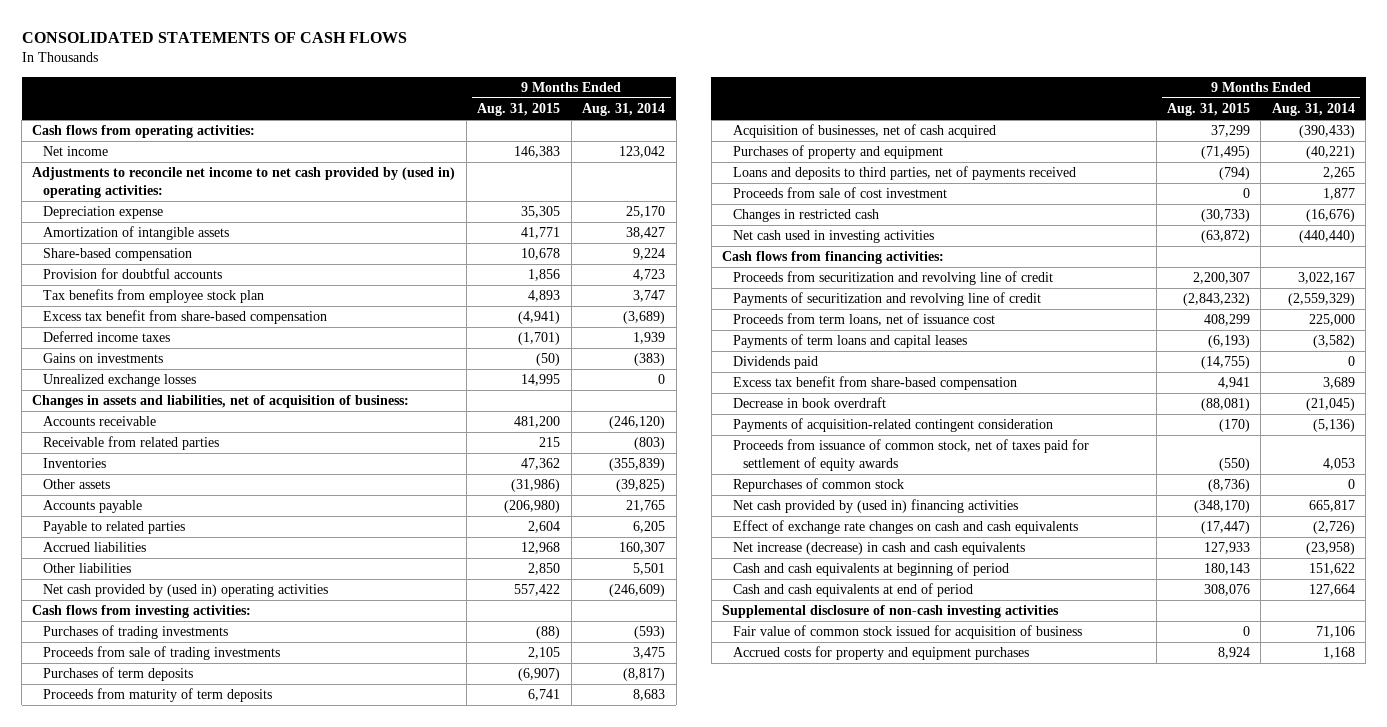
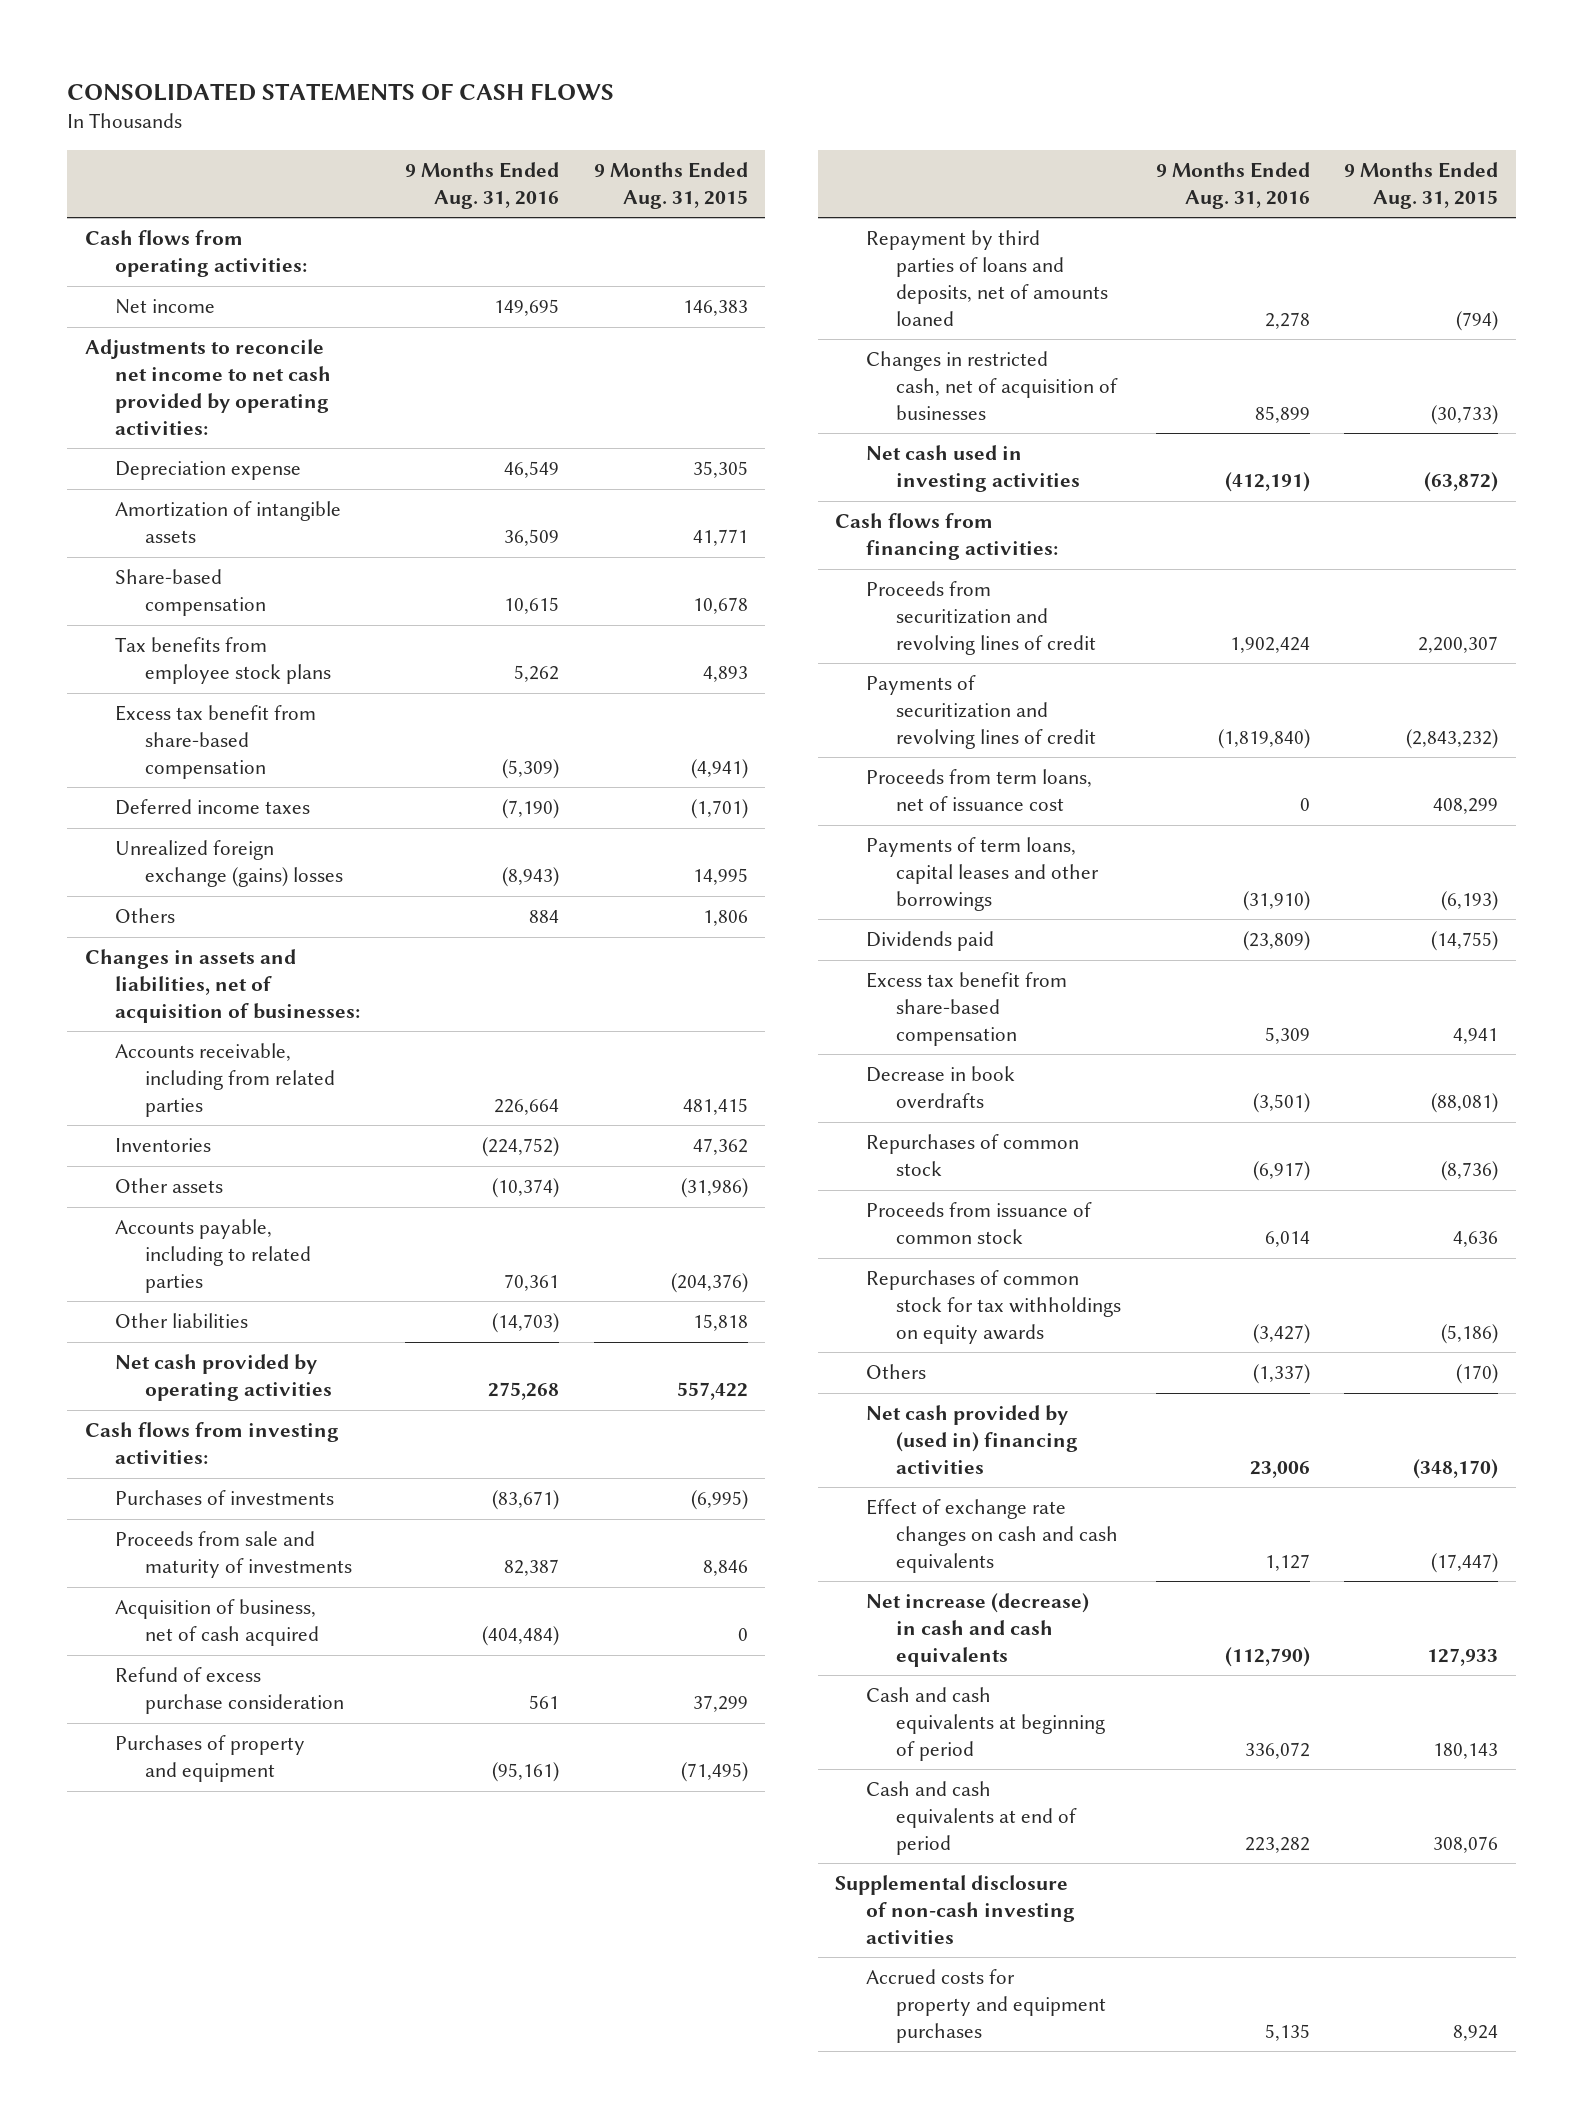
- | 9 Months Ended Aug. 31, 2015 | 9 Months Ended Aug. 31, 2014
+ | 9 Months Ended Aug. 31, 2016 | 9 Months Ended Aug. 31, 2015
- Adjustments to reconcile net income to net cash provided by (used in) operating activities:
+ Adjustments to reconcile net income to net cash provided by operating activities:
- Provision for doubtful accounts | 1,856 | 4,723
- Tax benefits from employee stock plan | 4,893 | 3,747
+ Tax benefits from employee stock plans | 5,262 | 4,893
- Gains on investments | (50) | (383)
- Unrealized exchange losses | 14,995 | 0
- Changes in assets and liabilities, net of acquisition of business:
- Accounts receivable | 481,200 | (246,120)
- Receivable from related parties | 215 | (803)
+ Unrealized foreign exchange (gains) losses | (8,943) | 14,995
+ Others | 884 | 1,806
+ Changes in assets and liabilities, net of acquisition of businesses:
+ Accounts receivable, including from related parties | 226,664 | 481,415
- Accounts payable | (206,980) | 21,765
- Payable to related parties | 2,604 | 6,205
- Accrued liabilities | 12,968 | 160,307
- Other liabilities | 2,850 | 5,501
- Net cash provided by (used in) operating activities | 557,422 | (246,609)
+ Accounts payable, including to related parties | 70,361 | (204,376)
+ Other liabilities | (14,703) | 15,818
+ Net cash provided by operating activities | 275,268 | 557,422
- Purchases of trading investments | (88) | (593)
- Proceeds from sale of trading investments | 2,105 | 3,475
- Purchases of term deposits | (6,907) | (8,817)
- Proceeds from maturity of term deposits | 6,741 | 8,683
- Acquisition of businesses, net of cash acquired | 37,299 | (390,433)
+ Purchases of investments | (83,671) | (6,995)
+ Proceeds from sale and maturity of investments | 82,387 | 8,846
+ Acquisition of business, net of cash acquired | (404,484) | 0
+ Refund of excess purchase consideration | 561 | 37,299
- Loans and deposits to third parties, net of payments received | (794) | 2,265
- Proceeds from sale of cost investment | 0 | 1,877
- Changes in restricted cash | (30,733) | (16,676)
+ Repayment by third parties of loans and deposits, net of amounts loaned | 2,278 | (794)
+ Changes in restricted cash, net of acquisition of businesses | 85,899 | (30,733)
- Proceeds from securitization and revolving line of credit | 2,200,307 | 3,022,167
- Payments of securitization and revolving line of credit | (2,843,232) | (2,559,329)
+ Proceeds from securitization and revolving lines of credit | 1,902,424 | 2,200,307
+ Payments of securitization and revolving lines of credit | (1,819,840) | (2,843,232)
- Payments of term loans and capital leases | (6,193) | (3,582)
+ Payments of term loans, capital leases and other borrowings | (31,910) | (6,193)
- Decrease in book overdraft | (88,081) | (21,045)
- Payments of acquisition-related contingent consideration | (170) | (5,136)
- Proceeds from issuance of common stock, net of taxes paid for settlement of equity awards | (550) | 4,053
+ Decrease in book overdrafts | (3,501) | (88,081)
+ Proceeds from issuance of common stock | 6,014 | 4,636
+ Repurchases of common stock for tax withholdings on equity awards | (3,427) | (5,186)
+ Others | (1,337) | (170)
- Fair value of common stock issued for acquisition of business | 0 | 71,106

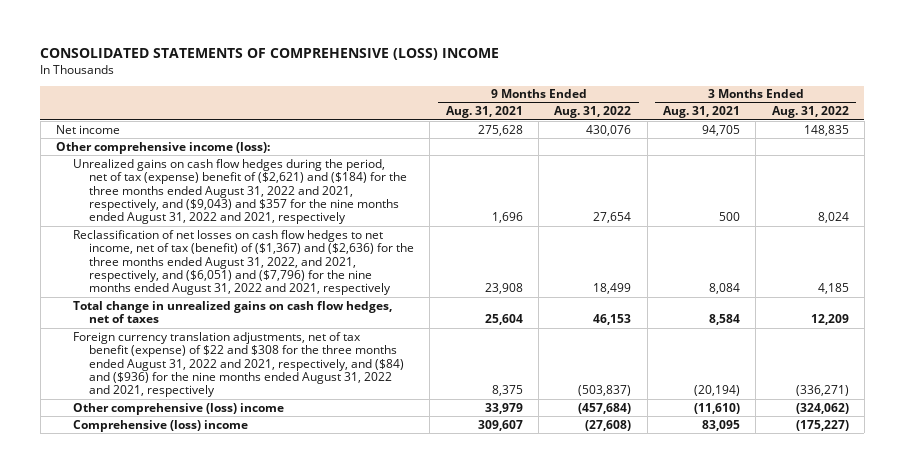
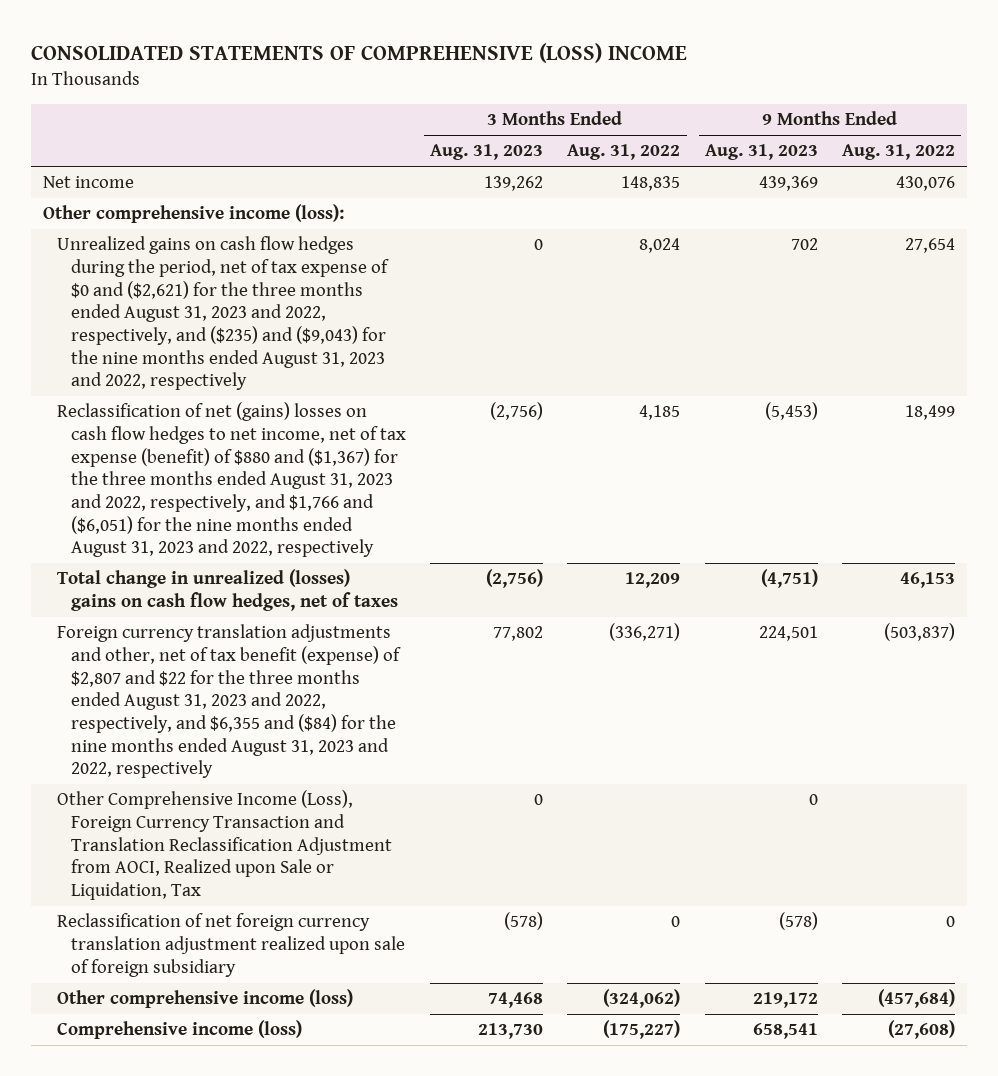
- | 9 Months Ended Aug. 31, 2021 | 9 Months Ended Aug. 31, 2022 | 3 Months Ended Aug. 31, 2021 | 3 Months Ended Aug. 31, 2022
+ | 3 Months Ended Aug. 31, 2023 | 3 Months Ended Aug. 31, 2022 | 9 Months Ended Aug. 31, 2023 | 9 Months Ended Aug. 31, 2022
- Unrealized gains on cash flow hedges during the period, net of tax (expense) benefit of ($2,621) and ($184) for the three months ended August 31, 2022 and 2021, respectively, and ($9,043) and $357 for the nine months ended August 31, 2022 and 2021, respectively | 1,696 | 27,654 | 500 | 8,024
- Reclassification of net losses on cash flow hedges to net income, net of tax (benefit) of ($1,367) and ($2,636) for the three months ended August 31, 2022, and 2021, respectively, and ($6,051) and ($7,796) for the nine months ended August 31, 2022 and 2021, respectively | 23,908 | 18,499 | 8,084 | 4,185
- Total change in unrealized gains on cash flow hedges, net of taxes | 25,604 | 46,153 | 8,584 | 12,209
- Foreign currency translation adjustments, net of tax benefit (expense) of $22 and $308 for the three months ended August 31, 2022 and 2021, respectively, and ($84) and ($936) for the nine months ended August 31, 2022 and 2021, respectively | 8,375 | (503,837) | (20,194) | (336,271)
- Other comprehensive (loss) income | 33,979 | (457,684) | (11,610) | (324,062)
- Comprehensive (loss) income | 309,607 | (27,608) | 83,095 | (175,227)
+ Unrealized gains on cash flow hedges during the period, net of tax expense of $0 and ($2,621) for the three months ended August 31, 2023 and 2022, respectively, and ($235) and ($9,043) for the nine months ended August 31, 2023 and 2022, respectively | 0 | 8,024 | 702 | 27,654
+ Reclassification of net (gains) losses on cash flow hedges to net income, net of tax expense (benefit) of $880 and ($1,367) for the three months ended August 31, 2023 and 2022, respectively, and $1,766 and ($6,051) for the nine months ended August 31, 2023 and 2022, respectively | (2,756) | 4,185 | (5,453) | 18,499
+ Total change in unrealized (losses) gains on cash flow hedges, net of taxes | (2,756) | 12,209 | (4,751) | 46,153
+ Foreign currency translation adjustments and other, net of tax benefit (expense) of $2,807 and $22 for the three months ended August 31, 2023 and 2022, respectively, and $6,355 and ($84) for the nine months ended August 31, 2023 and 2022, respectively | 77,802 | (336,271) | 224,501 | (503,837)
+ Other Comprehensive Income (Loss), Foreign Currency Transaction and Translation Reclassification Adjustment from AOCI, Realized upon Sale or Liquidation, Tax | 0 | | 0 |
+ Reclassification of net foreign currency translation adjustment realized upon sale of foreign subsidiary | (578) | 0 | (578) | 0
+ Other comprehensive income (loss) | 74,468 | (324,062) | 219,172 | (457,684)
+ Comprehensive income (loss) | 213,730 | (175,227) | 658,541 | (27,608)

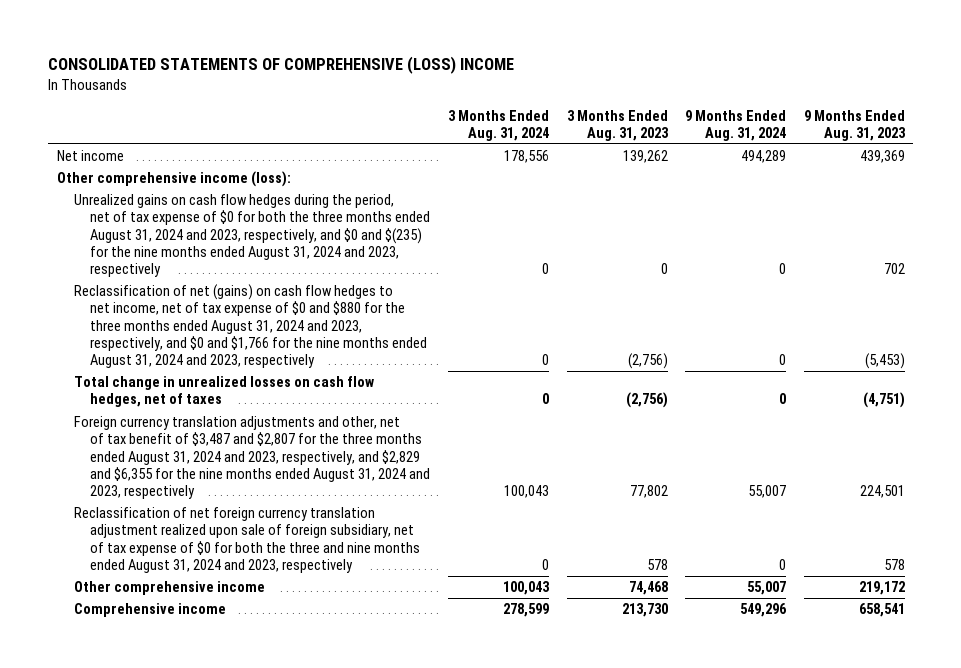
- | 3 Months Ended Aug. 31, 2023 | 3 Months Ended Aug. 31, 2022 | 9 Months Ended Aug. 31, 2023 | 9 Months Ended Aug. 31, 2022
+ | 3 Months Ended Aug. 31, 2024 | 3 Months Ended Aug. 31, 2023 | 9 Months Ended Aug. 31, 2024 | 9 Months Ended Aug. 31, 2023
- Unrealized gains on cash flow hedges during the period, net of tax expense of $0 and ($2,621) for the three months ended August 31, 2023 and 2022, respectively, and ($235) and ($9,043) for the nine months ended August 31, 2023 and 2022, respectively | 0 | 8,024 | 702 | 27,654
- Reclassification of net (gains) losses on cash flow hedges to net income, net of tax expense (benefit) of $880 and ($1,367) for the three months ended August 31, 2023 and 2022, respectively, and $1,766 and ($6,051) for the nine months ended August 31, 2023 and 2022, respectively | (2,756) | 4,185 | (5,453) | 18,499
- Total change in unrealized (losses) gains on cash flow hedges, net of taxes | (2,756) | 12,209 | (4,751) | 46,153
- Foreign currency translation adjustments and other, net of tax benefit (expense) of $2,807 and $22 for the three months ended August 31, 2023 and 2022, respectively, and $6,355 and ($84) for the nine months ended August 31, 2023 and 2022, respectively | 77,802 | (336,271) | 224,501 | (503,837)
- Other Comprehensive Income (Loss), Foreign Currency Transaction and Translation Reclassification Adjustment from AOCI, Realized upon Sale or Liquidation, Tax | 0 | | 0 |
- Reclassification of net foreign currency translation adjustment realized upon sale of foreign subsidiary | (578) | 0 | (578) | 0
- Other comprehensive income (loss) | 74,468 | (324,062) | 219,172 | (457,684)
- Comprehensive income (loss) | 213,730 | (175,227) | 658,541 | (27,608)
+ Unrealized gains on cash flow hedges during the period, net of tax expense of $0 for both the three months ended August 31, 2024 and 2023, respectively, and $0 and $(235) for the nine months ended August 31, 2024 and 2023, respectively | 0 | 0 | 0 | 702
+ Reclassification of net (gains) on cash flow hedges to net income, net of tax expense of $0 and $880 for the three months ended August 31, 2024 and 2023, respectively, and $0 and $1,766 for the nine months ended August 31, 2024 and 2023, respectively | 0 | (2,756) | 0 | (5,453)
+ Total change in unrealized losses on cash flow hedges, net of taxes | 0 | (2,756) | 0 | (4,751)
+ Foreign currency translation adjustments and other, net of tax benefit of $3,487 and $2,807 for the three months ended August 31, 2024 and 2023, respectively, and $2,829 and $6,355 for the nine months ended August 31, 2024 and 2023, respectively | 100,043 | 77,802 | 55,007 | 224,501
+ Reclassification of net foreign currency translation adjustment realized upon sale of foreign subsidiary, net of tax expense of $0 for both the three and nine months ended August 31, 2024 and 2023, respectively | 0 | 578 | 0 | 578
+ Other comprehensive income | 100,043 | 74,468 | 55,007 | 219,172
+ Comprehensive income | 278,599 | 213,730 | 549,296 | 658,541

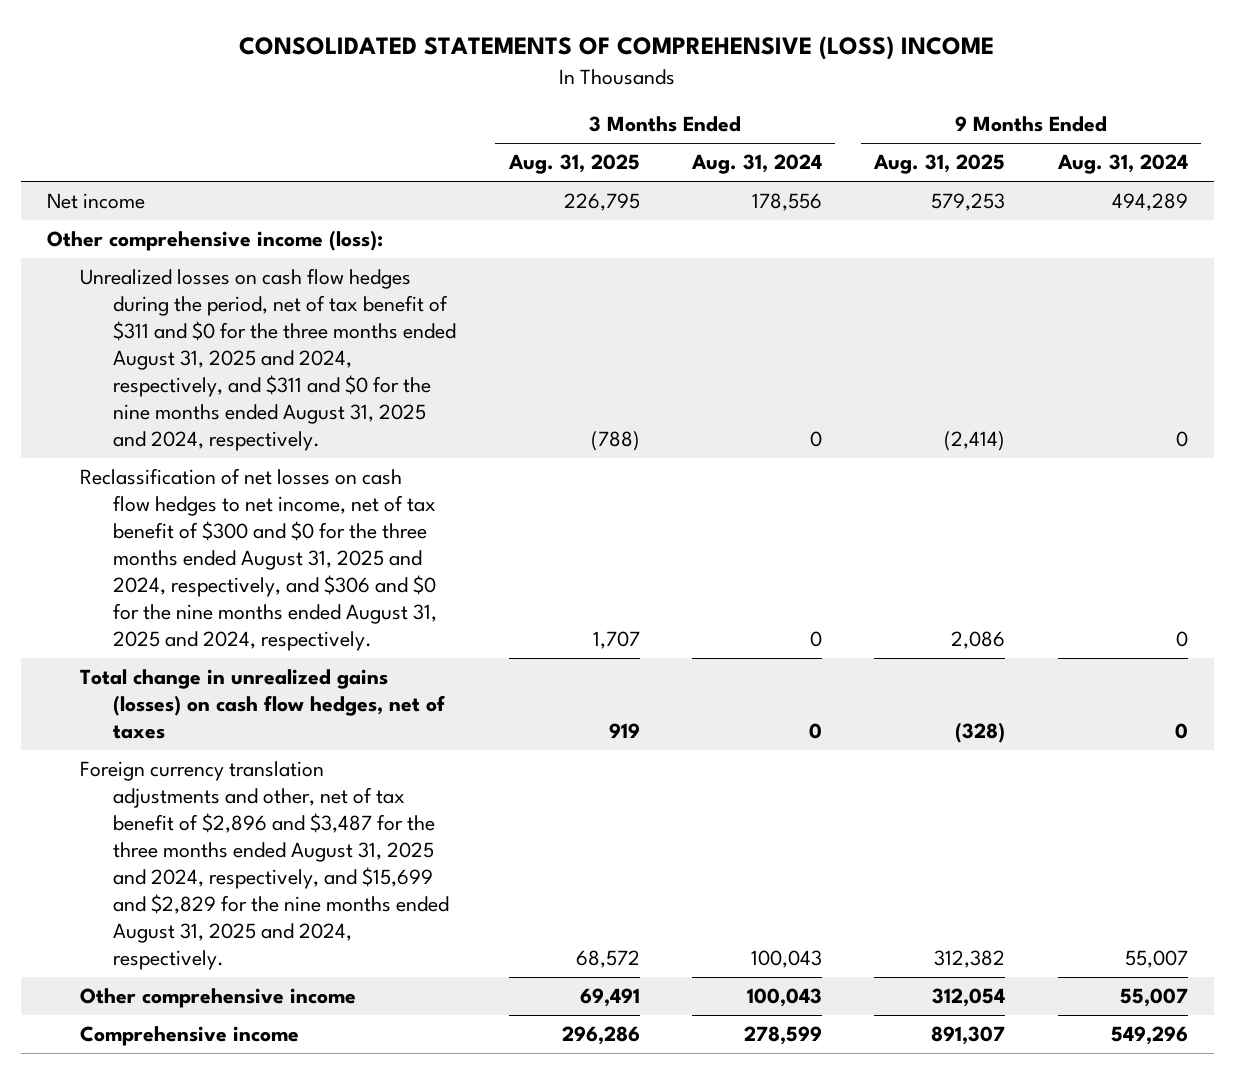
- | 3 Months Ended Aug. 31, 2024 | 3 Months Ended Aug. 31, 2023 | 9 Months Ended Aug. 31, 2024 | 9 Months Ended Aug. 31, 2023
+ | 3 Months Ended Aug. 31, 2025 | 3 Months Ended Aug. 31, 2024 | 9 Months Ended Aug. 31, 2025 | 9 Months Ended Aug. 31, 2024
- Unrealized gains on cash flow hedges during the period, net of tax expense of $0 for both the three months ended August 31, 2024 and 2023, respectively, and $0 and $(235) for the nine months ended August 31, 2024 and 2023, respectively | 0 | 0 | 0 | 702
- Reclassification of net (gains) on cash flow hedges to net income, net of tax expense of $0 and $880 for the three months ended August 31, 2024 and 2023, respectively, and $0 and $1,766 for the nine months ended August 31, 2024 and 2023, respectively | 0 | (2,756) | 0 | (5,453)
- Total change in unrealized losses on cash flow hedges, net of taxes | 0 | (2,756) | 0 | (4,751)
- Foreign currency translation adjustments and other, net of tax benefit of $3,487 and $2,807 for the three months ended August 31, 2024 and 2023, respectively, and $2,829 and $6,355 for the nine months ended August 31, 2024 and 2023, respectively | 100,043 | 77,802 | 55,007 | 224,501
- Reclassification of net foreign currency translation adjustment realized upon sale of foreign subsidiary, net of tax expense of $0 for both the three and nine months ended August 31, 2024 and 2023, respectively | 0 | 578 | 0 | 578
+ Unrealized losses on cash flow hedges during the period, net of tax benefit of $311 and $0 for the three months ended August 31, 2025 and 2024, respectively, and $311 and $0 for the nine months ended August 31, 2025 and 2024, respectively. | (788) | 0 | (2,414) | 0
+ Reclassification of net losses on cash flow hedges to net income, net of tax benefit of $300 and $0 for the three months ended August 31, 2025 and 2024, respectively, and $306 and $0 for the nine months ended August 31, 2025 and 2024, respectively. | 1,707 | 0 | 2,086 | 0
+ Total change in unrealized gains (losses) on cash flow hedges, net of taxes | 919 | 0 | (328) | 0
+ Foreign currency translation adjustments and other, net of tax benefit of $2,896 and $3,487 for the three months ended August 31, 2025 and 2024, respectively, and $15,699 and $2,829 for the nine months ended August 31, 2025 and 2024, respectively. | 68,572 | 100,043 | 312,382 | 55,007

